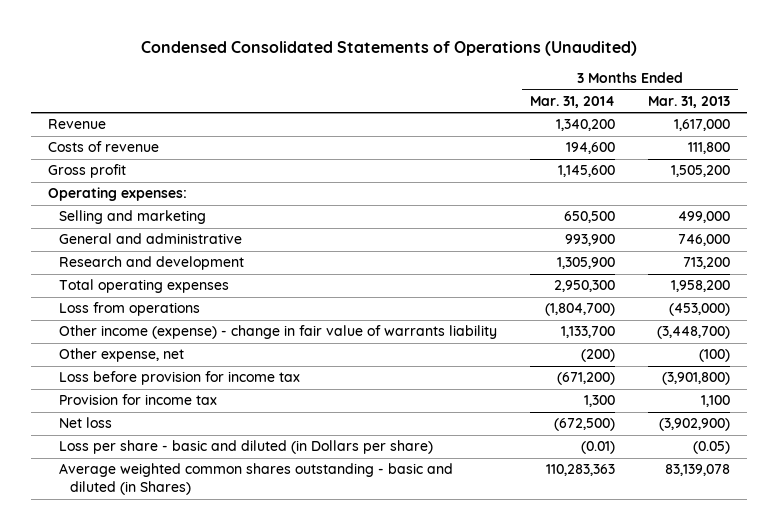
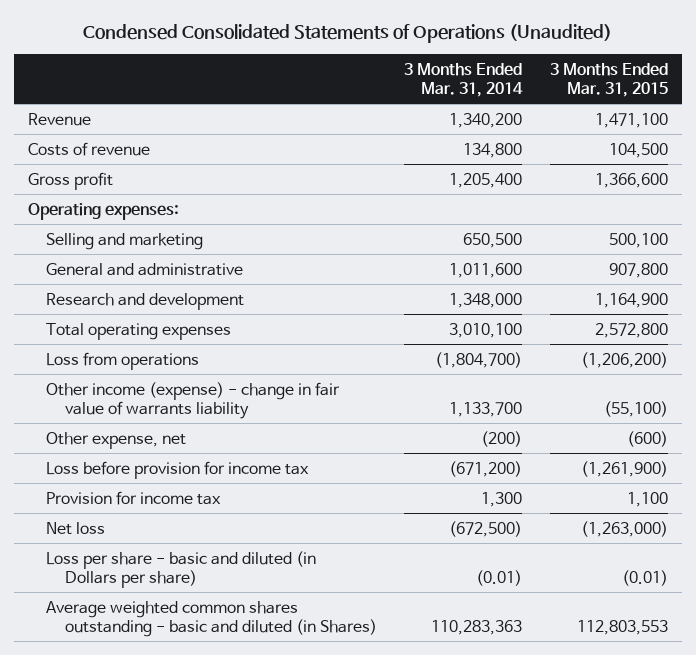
- | 3 Months Ended Mar. 31, 2014 | 3 Months Ended Mar. 31, 2013
+ | 3 Months Ended Mar. 31, 2014 | 3 Months Ended Mar. 31, 2015
- Costs of revenue | 194,600 | 111,800
- Gross profit | 1,145,600 | 1,505,200
+ Costs of revenue | 134,800 | 104,500
+ Gross profit | 1,205,400 | 1,366,600
- General and administrative | 993,900 | 746,000
- Research and development | 1,305,900 | 713,200
- Total operating expenses | 2,950,300 | 1,958,200
+ General and administrative | 1,011,600 | 907,800
+ Research and development | 1,348,000 | 1,164,900
+ Total operating expenses | 3,010,100 | 2,572,800

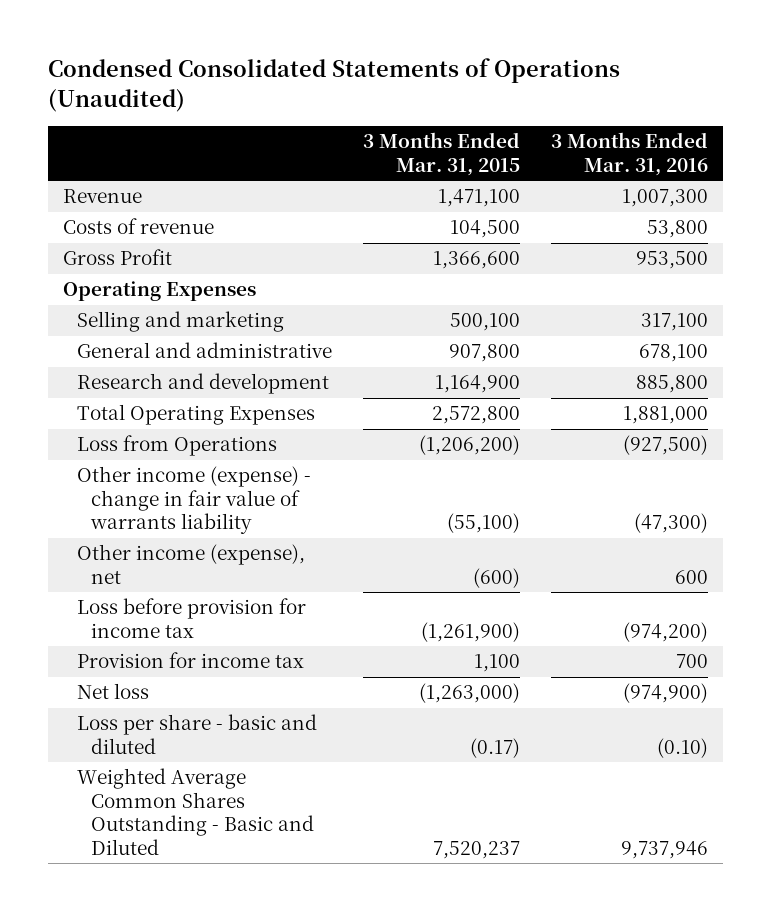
- | 3 Months Ended Mar. 31, 2014 | 3 Months Ended Mar. 31, 2015
+ | 3 Months Ended Mar. 31, 2015 | 3 Months Ended Mar. 31, 2016
- Gross profit | 1,205,400 | 1,366,600
- Operating expenses:
+ Gross Profit | 1,366,600 | 953,500
+ Operating Expenses
- Total operating expenses | 3,010,100 | 2,572,800
- Loss from operations | (1,804,700) | (1,206,200)
+ Total Operating Expenses | 2,572,800 | 1,881,000
+ Loss from Operations | (1,206,200) | (927,500)
- Other expense, net | (200) | (600)
+ Other income (expense), net | (600) | 600
- Loss per share - basic and diluted (in Dollars per share) | (0.01) | (0.01)
- Average weighted common shares outstanding - basic and diluted (in Shares) | 110,283,363 | 112,803,553
+ Loss per share - basic and diluted | (0.17) | (0.10)
+ Weighted Average Common Shares Outstanding - Basic and Diluted | 7,520,237 | 9,737,946

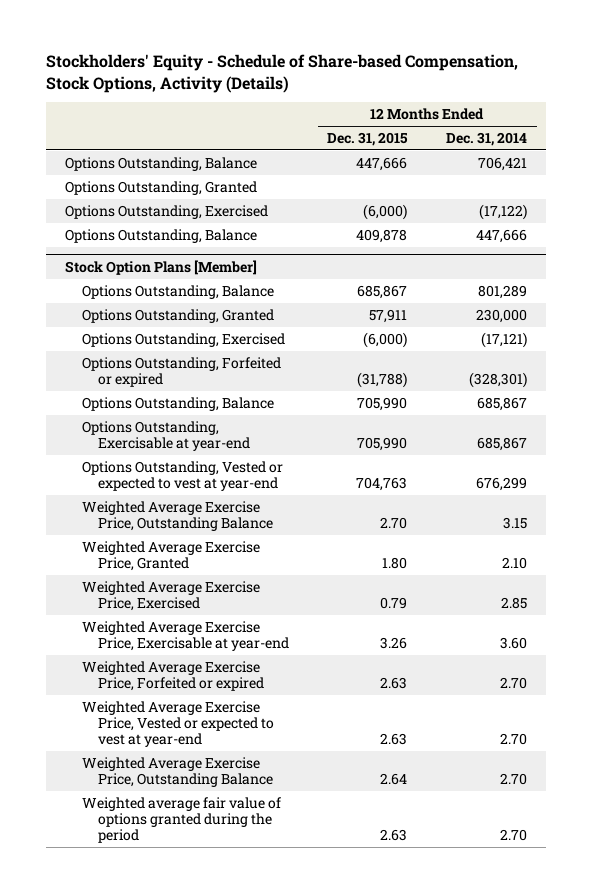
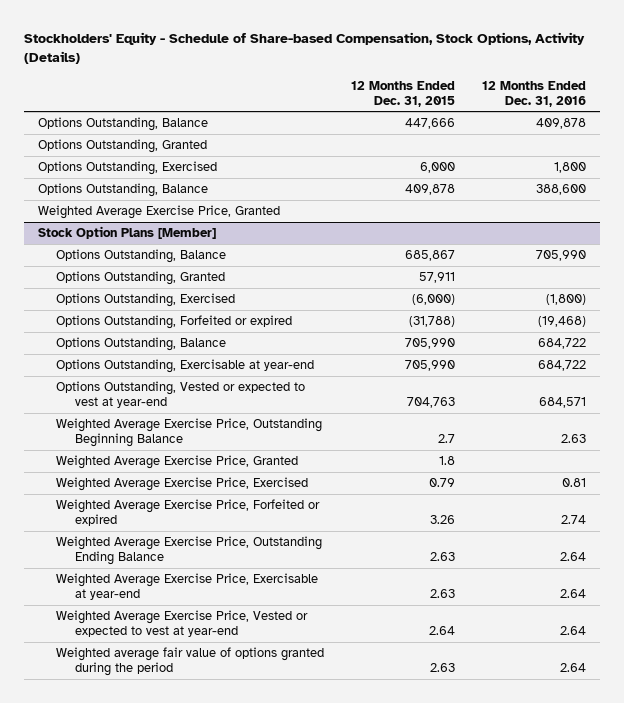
- | 12 Months Ended Dec. 31, 2015 | 12 Months Ended Dec. 31, 2014
+ | 12 Months Ended Dec. 31, 2015 | 12 Months Ended Dec. 31, 2016
- Options Outstanding, Exercised | (6,000) | (17,122)
+ Options Outstanding, Exercised | 6,000 | 1,800
+ Weighted Average Exercise Price, Granted
@ Stock Option Plans [Member]
- Weighted Average Exercise Price, Outstanding Balance | 2.70 | 3.15
- Weighted Average Exercise Price, Granted | 1.80 | 2.10
+ Weighted Average Exercise Price, Outstanding Beginning Balance | 2.7 | 2.63
+ Weighted Average Exercise Price, Granted | 1.8 |
- Weighted Average Exercise Price, Exercisable at year-end | 3.26 | 3.60
- Weighted Average Exercise Price, Forfeited or expired | 2.63 | 2.70
- Weighted Average Exercise Price, Vested or expected to vest at year-end | 2.63 | 2.70
- Weighted Average Exercise Price, Outstanding Balance | 2.64 | 2.70
+ Weighted Average Exercise Price, Forfeited or expired | 3.26 | 2.74
+ Weighted Average Exercise Price, Outstanding Ending Balance | 2.63 | 2.64
+ Weighted Average Exercise Price, Exercisable at year-end | 2.63 | 2.64
+ Weighted Average Exercise Price, Vested or expected to vest at year-end | 2.64 | 2.64

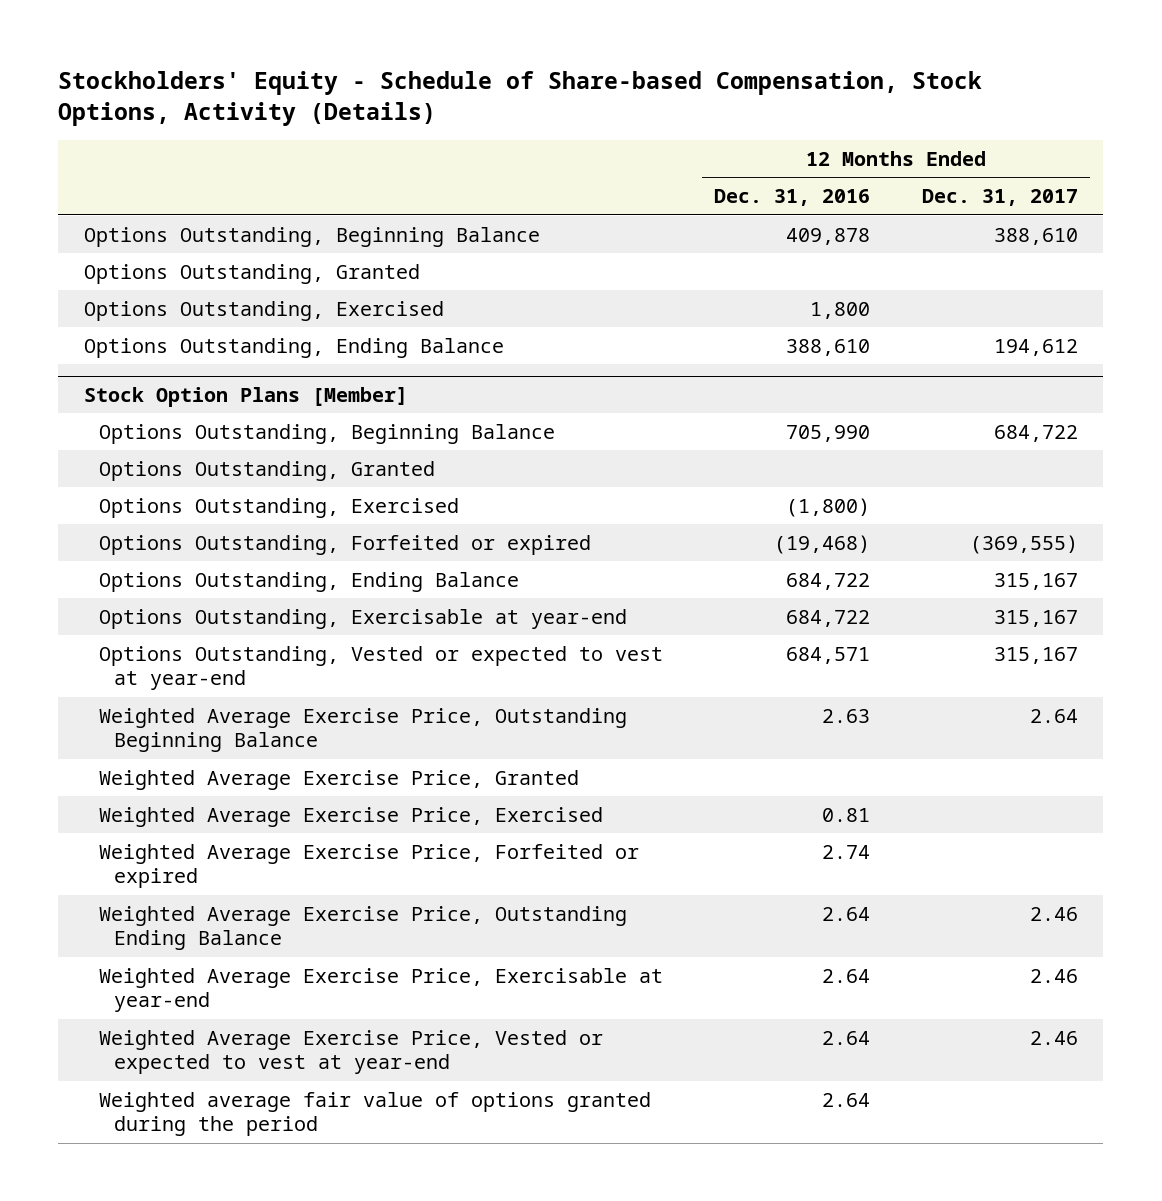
- | 12 Months Ended Dec. 31, 2015 | 12 Months Ended Dec. 31, 2016
+ | 12 Months Ended Dec. 31, 2016 | 12 Months Ended Dec. 31, 2017
- Options Outstanding, Balance | 447,666 | 409,878
+ Options Outstanding, Beginning Balance | 409,878 | 388,610
- Options Outstanding, Balance | 409,878 | 388,600
- Weighted Average Exercise Price, Granted
+ Options Outstanding, Ending Balance | 388,610 | 194,612
@ Stock Option Plans [Member]
- Options Outstanding, Balance | 685,867 | 705,990
+ Options Outstanding, Beginning Balance | 705,990 | 684,722
- Options Outstanding, Balance | 705,990 | 684,722
+ Options Outstanding, Ending Balance | 684,722 | 315,167

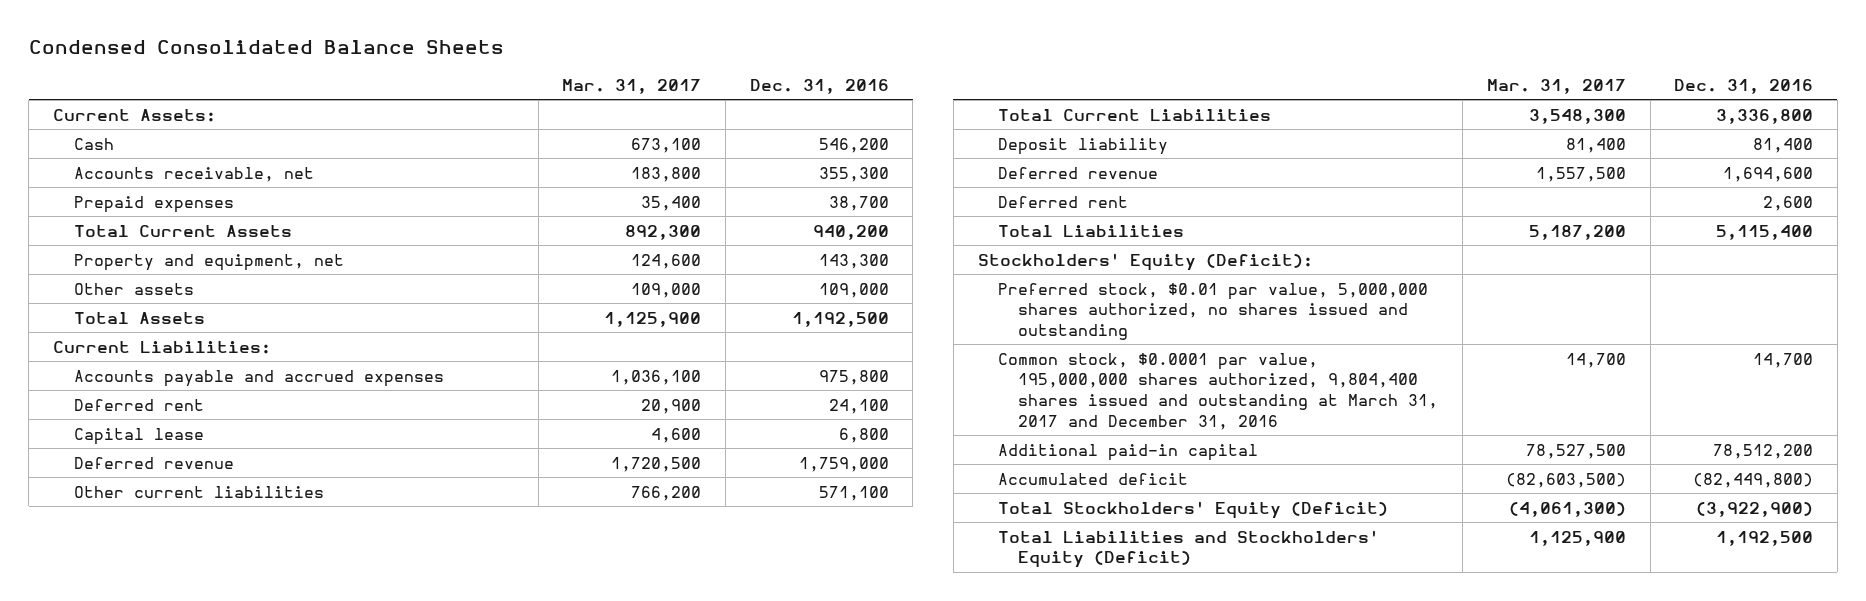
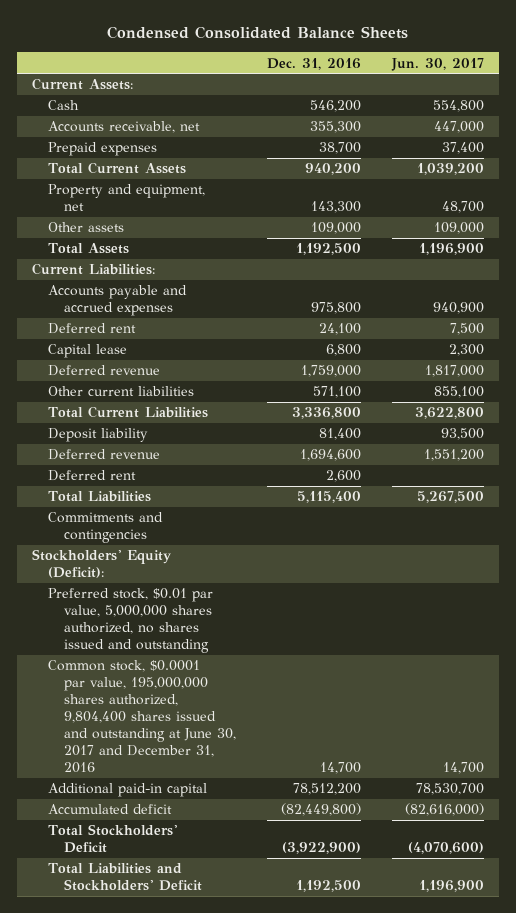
- | Mar. 31, 2017 | Dec. 31, 2016
+ | Dec. 31, 2016 | Jun. 30, 2017
+ Commitments and contingencies
- Common stock, $0.0001 par value, 195,000,000 shares authorized, 9,804,400 shares issued and outstanding at March 31, 2017 and December 31, 2016 | 14,700 | 14,700
+ Common stock, $0.0001 par value, 195,000,000 shares authorized, 9,804,400 shares issued and outstanding at June 30, 2017 and December 31, 2016 | 14,700 | 14,700
- Total Stockholders' Equity (Deficit) | (4,061,300) | (3,922,900)
- Total Liabilities and Stockholders' Equity (Deficit) | 1,125,900 | 1,192,500
+ Total Stockholders' Deficit | (3,922,900) | (4,070,600)
+ Total Liabilities and Stockholders' Deficit | 1,192,500 | 1,196,900

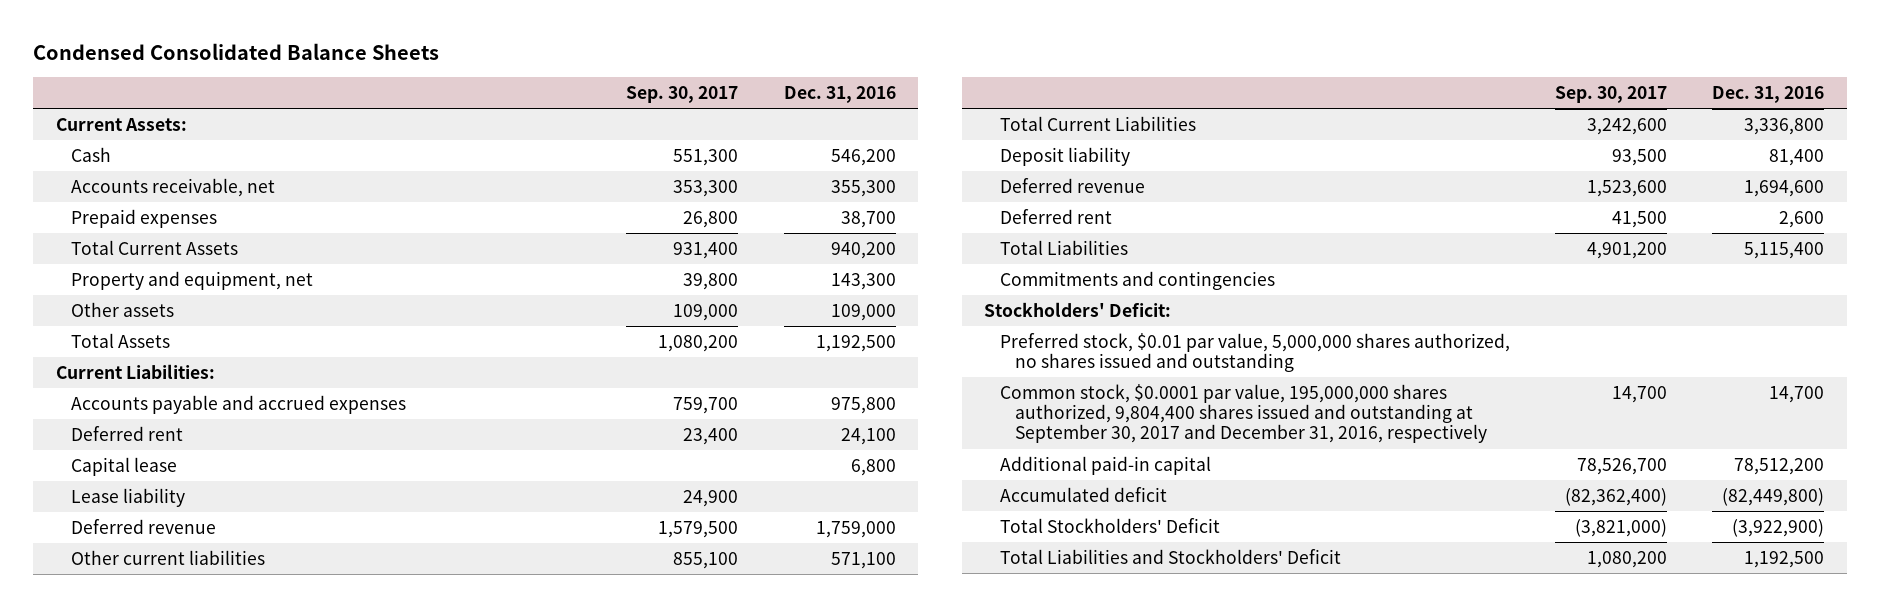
- | Dec. 31, 2016 | Jun. 30, 2017
+ | Sep. 30, 2017 | Dec. 31, 2016
+ Lease liability | 24,900 |
- Stockholders' Equity (Deficit):
+ Stockholders' Deficit:
- Common stock, $0.0001 par value, 195,000,000 shares authorized, 9,804,400 shares issued and outstanding at June 30, 2017 and December 31, 2016 | 14,700 | 14,700
+ Common stock, $0.0001 par value, 195,000,000 shares authorized, 9,804,400 shares issued and outstanding at September 30, 2017 and December 31, 2016, respectively | 14,700 | 14,700

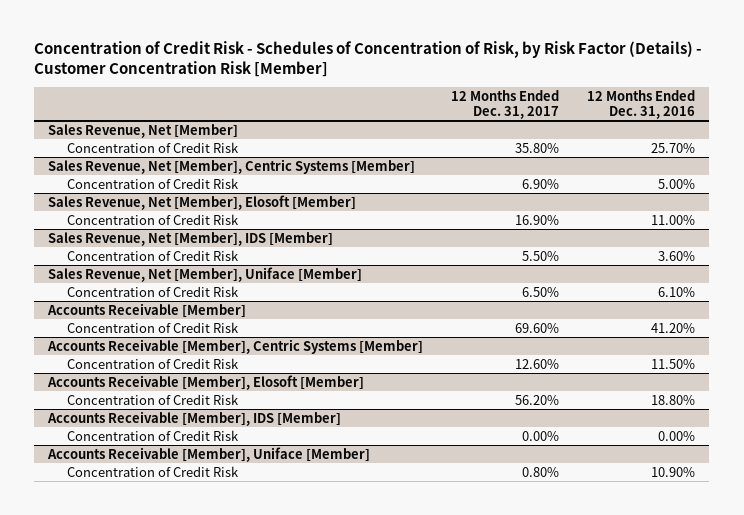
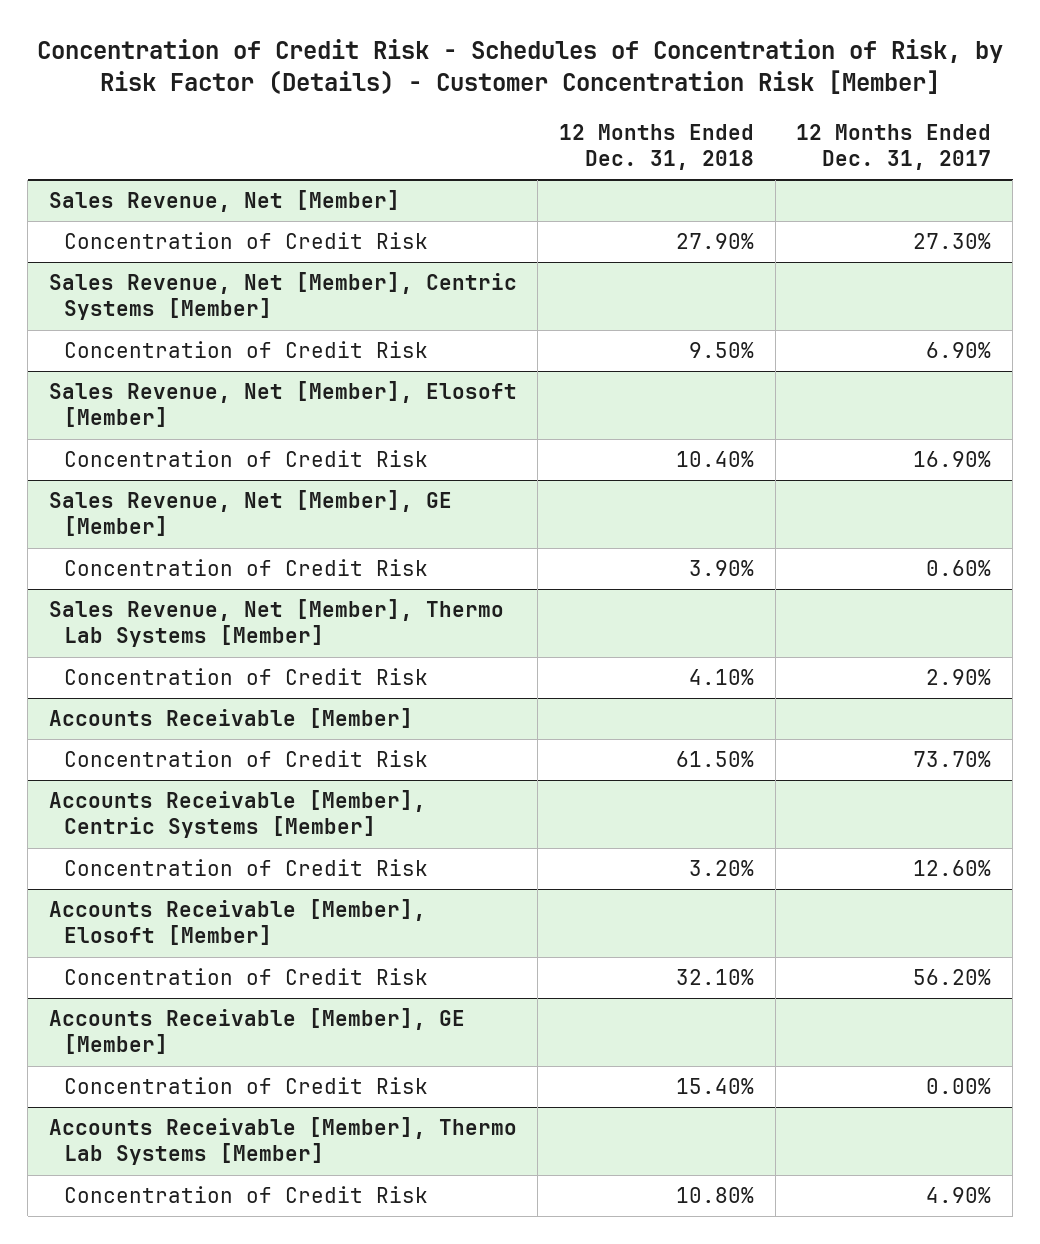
- | 12 Months Ended Dec. 31, 2017 | 12 Months Ended Dec. 31, 2016
+ | 12 Months Ended Dec. 31, 2018 | 12 Months Ended Dec. 31, 2017
@ Sales Revenue, Net [Member]
- Concentration of Credit Risk | 35.80% | 25.70%
+ Concentration of Credit Risk | 27.90% | 27.30%
- Sales Revenue, Net [Member], IDS [Member]
- Concentration of Credit Risk | 5.50% | 3.60%
- Sales Revenue, Net [Member], Uniface [Member]
- Concentration of Credit Risk | 6.50% | 6.10%
+ Sales Revenue, Net [Member], GE [Member]
+ Concentration of Credit Risk | 3.90% | 0.60%
+ Sales Revenue, Net [Member], Thermo Lab Systems [Member]
+ Concentration of Credit Risk | 4.10% | 2.90%
@ Accounts Receivable [Member]
- Concentration of Credit Risk | 69.60% | 41.20%
+ Concentration of Credit Risk | 61.50% | 73.70%
- Accounts Receivable [Member], IDS [Member]
+ Accounts Receivable [Member], GE [Member]
- Accounts Receivable [Member], Uniface [Member]
- Concentration of Credit Risk | 0.80% | 10.90%
+ Accounts Receivable [Member], Thermo Lab Systems [Member]
+ Concentration of Credit Risk | 10.80% | 4.90%

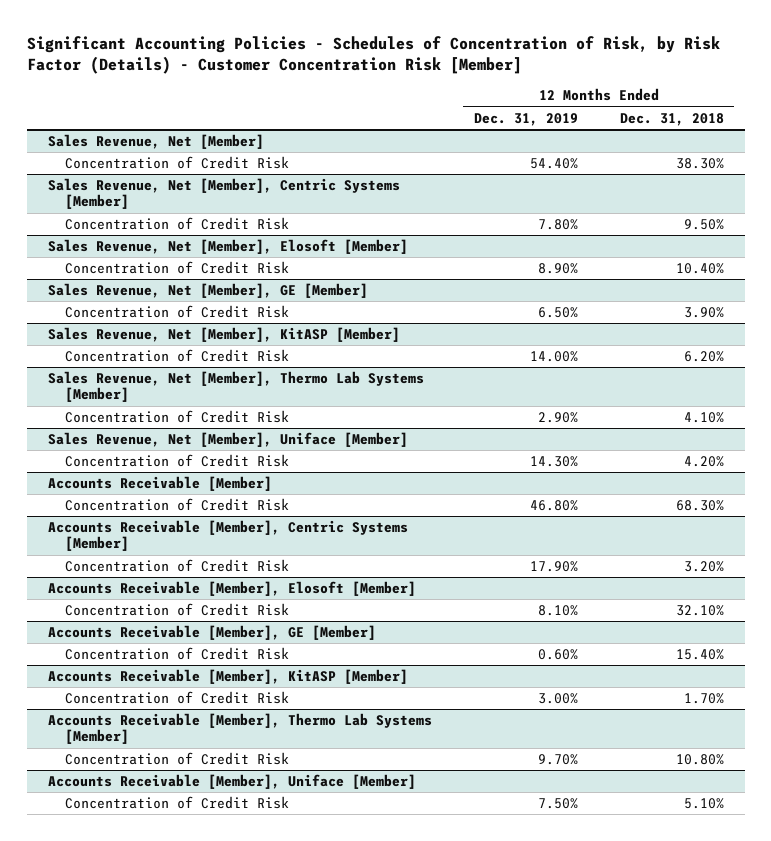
- Concentration of Credit Risk - Schedules of Concentration of Risk, by Risk Factor (Details) - Customer Concentration Risk [Member]
+ Significant Accounting Policies - Schedules of Concentration of Risk, by Risk Factor (Details) - Customer Concentration Risk [Member]
- | 12 Months Ended Dec. 31, 2018 | 12 Months Ended Dec. 31, 2017
+ | 12 Months Ended Dec. 31, 2019 | 12 Months Ended Dec. 31, 2018
@ Sales Revenue, Net [Member]
- Concentration of Credit Risk | 27.90% | 27.30%
+ Concentration of Credit Risk | 54.40% | 38.30%
+ Sales Revenue, Net [Member], KitASP [Member]
+ Concentration of Credit Risk | 14.00% | 6.20%
+ Sales Revenue, Net [Member], Uniface [Member]
+ Concentration of Credit Risk | 14.30% | 4.20%
@ Accounts Receivable [Member]
- Concentration of Credit Risk | 61.50% | 73.70%
+ Concentration of Credit Risk | 46.80% | 68.30%
+ Accounts Receivable [Member], KitASP [Member]
+ Concentration of Credit Risk | 3.00% | 1.70%
+ Accounts Receivable [Member], Uniface [Member]
+ Concentration of Credit Risk | 7.50% | 5.10%

